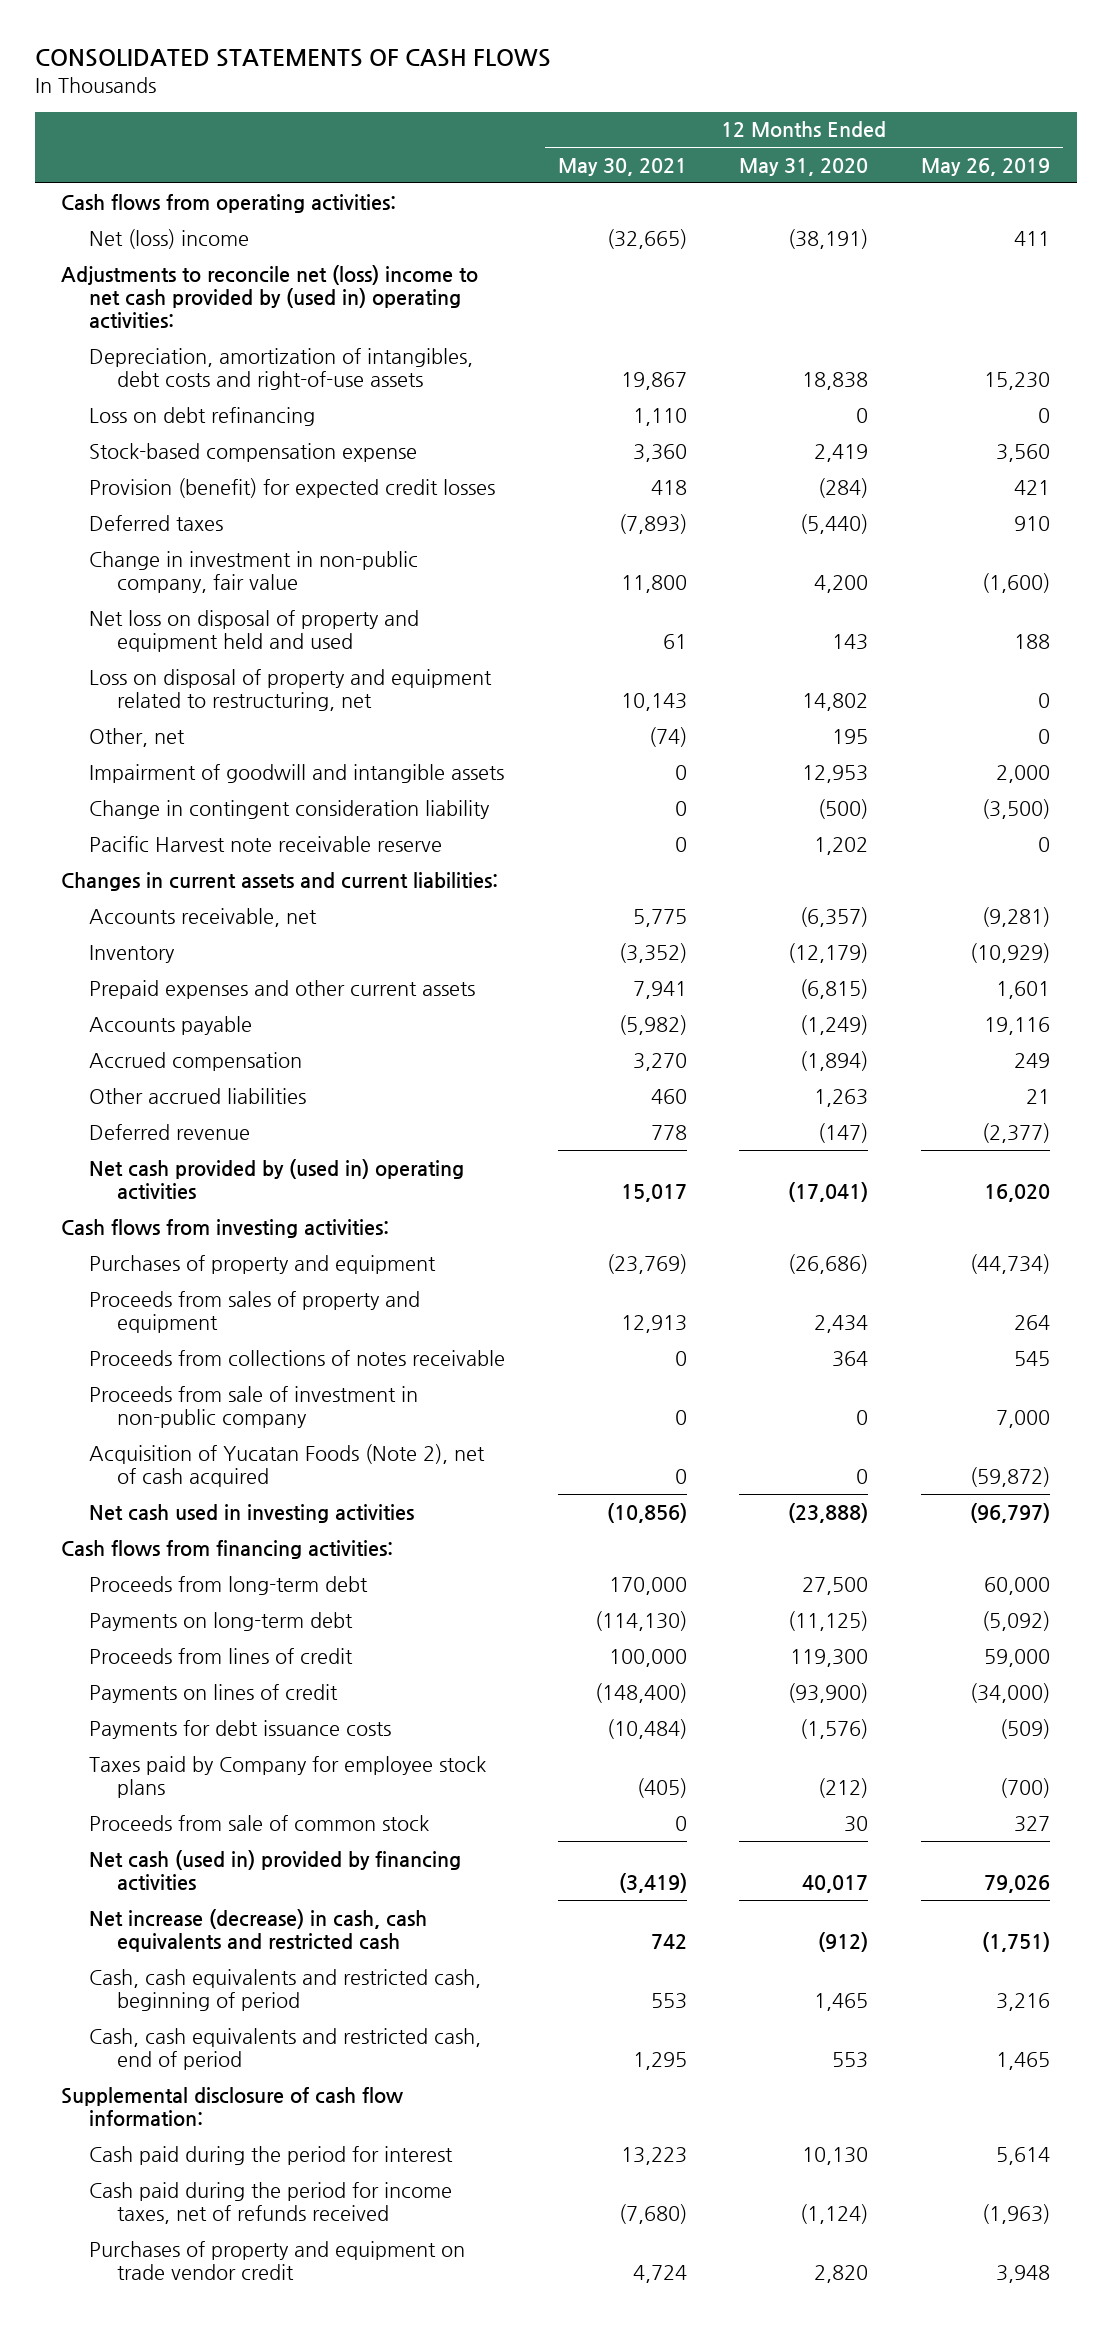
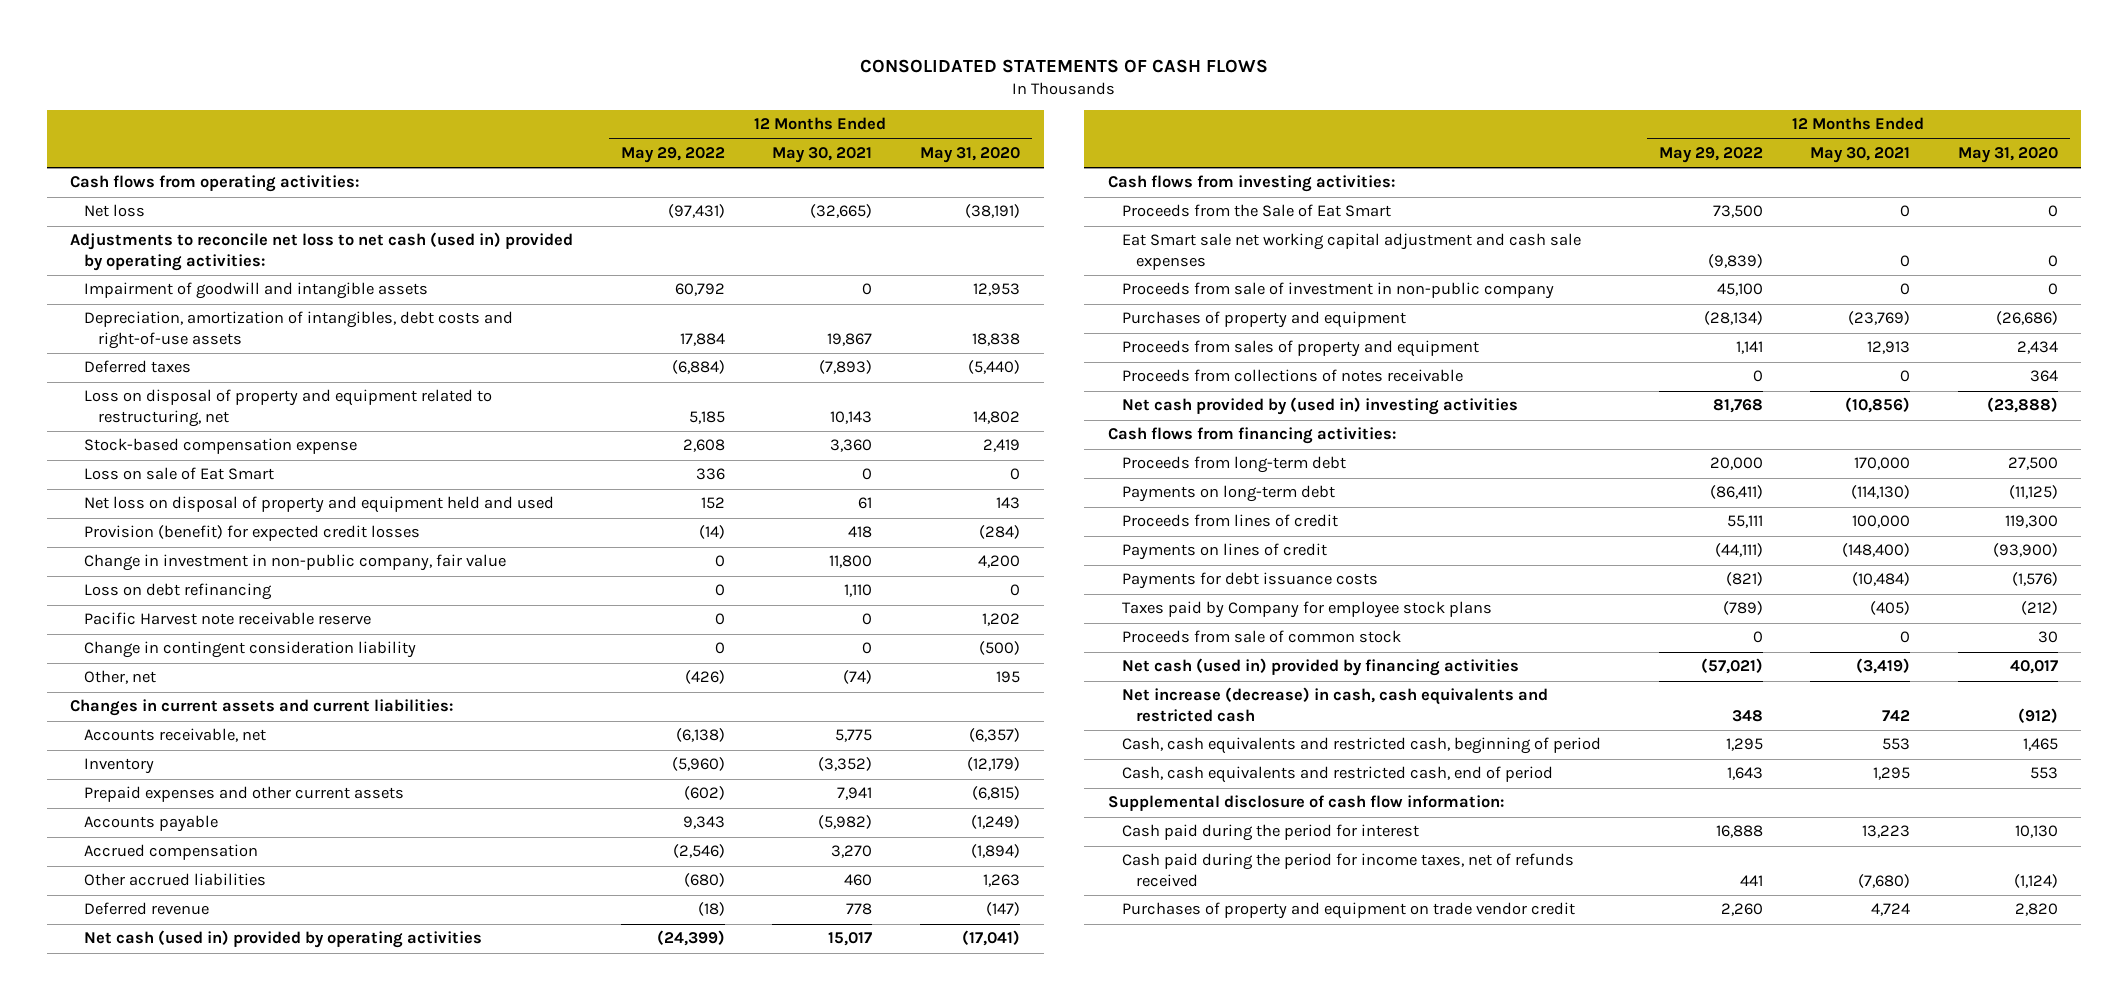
- | 12 Months Ended May 30, 2021 | 12 Months Ended May 31, 2020 | 12 Months Ended May 26, 2019
+ | 12 Months Ended May 29, 2022 | 12 Months Ended May 30, 2021 | 12 Months Ended May 31, 2020
- Net (loss) income | (32,665) | (38,191) | 411
- Adjustments to reconcile net (loss) income to net cash provided by (used in) operating activities:
+ Net loss | (97,431) | (32,665) | (38,191)
+ Adjustments to reconcile net loss to net cash (used in) provided by operating activities:
moved up: Impairment of goodwill and intangible assets | 60,792 | 0 | 12,953
moved up: Deferred taxes | (6,884) | (7,893) | (5,440)
moved up: Loss on disposal of property and equipment related to restructuring, net | 5,185 | 10,143 | 14,802
+ Loss on sale of Eat Smart | 336 | 0 | 0
moved up: Net loss on disposal of property and equipment held and used | 152 | 61 | 143
moved down: Loss on debt refinancing | 0 | 1,110 | 0
moved down: Change in contingent consideration liability | 0 | 0 | (500)
moved down: Other, net | (426) | (74) | 195
- Net cash provided by (used in) operating activities | 15,017 | (17,041) | 16,020
+ Net cash (used in) provided by operating activities | (24,399) | 15,017 | (17,041)
+ Proceeds from the Sale of Eat Smart | 73,500 | 0 | 0
+ Eat Smart sale net working capital adjustment and cash sale expenses | (9,839) | 0 | 0
moved up: Proceeds from sale of investment in non-public company | 45,100 | 0 | 0
- Acquisition of Yucatan Foods (Note 2), net of cash acquired | 0 | 0 | (59,872)
- Net cash used in investing activities | (10,856) | (23,888) | (96,797)
+ Net cash provided by (used in) investing activities | 81,768 | (10,856) | (23,888)

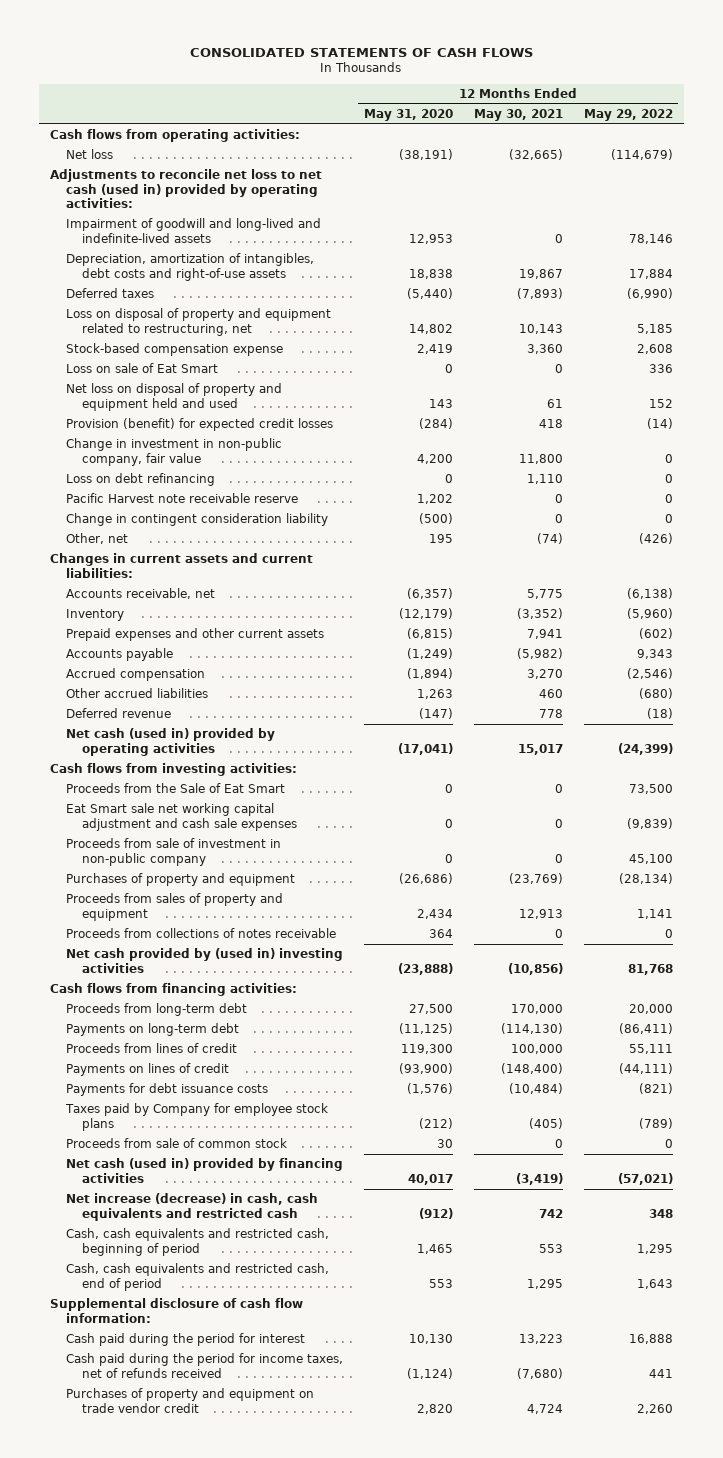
- | 12 Months Ended May 29, 2022 | 12 Months Ended May 30, 2021 | 12 Months Ended May 31, 2020
+ | 12 Months Ended May 31, 2020 | 12 Months Ended May 30, 2021 | 12 Months Ended May 29, 2022
- Net loss | (97,431) | (32,665) | (38,191)
+ Net loss | (38,191) | (32,665) | (114,679)
- Impairment of goodwill and intangible assets | 60,792 | 0 | 12,953
+ Impairment of goodwill and long-lived and indefinite-lived assets | 12,953 | 0 | 78,146
- Deferred taxes | (6,884) | (7,893) | (5,440)
+ Deferred taxes | (5,440) | (7,893) | (6,990)

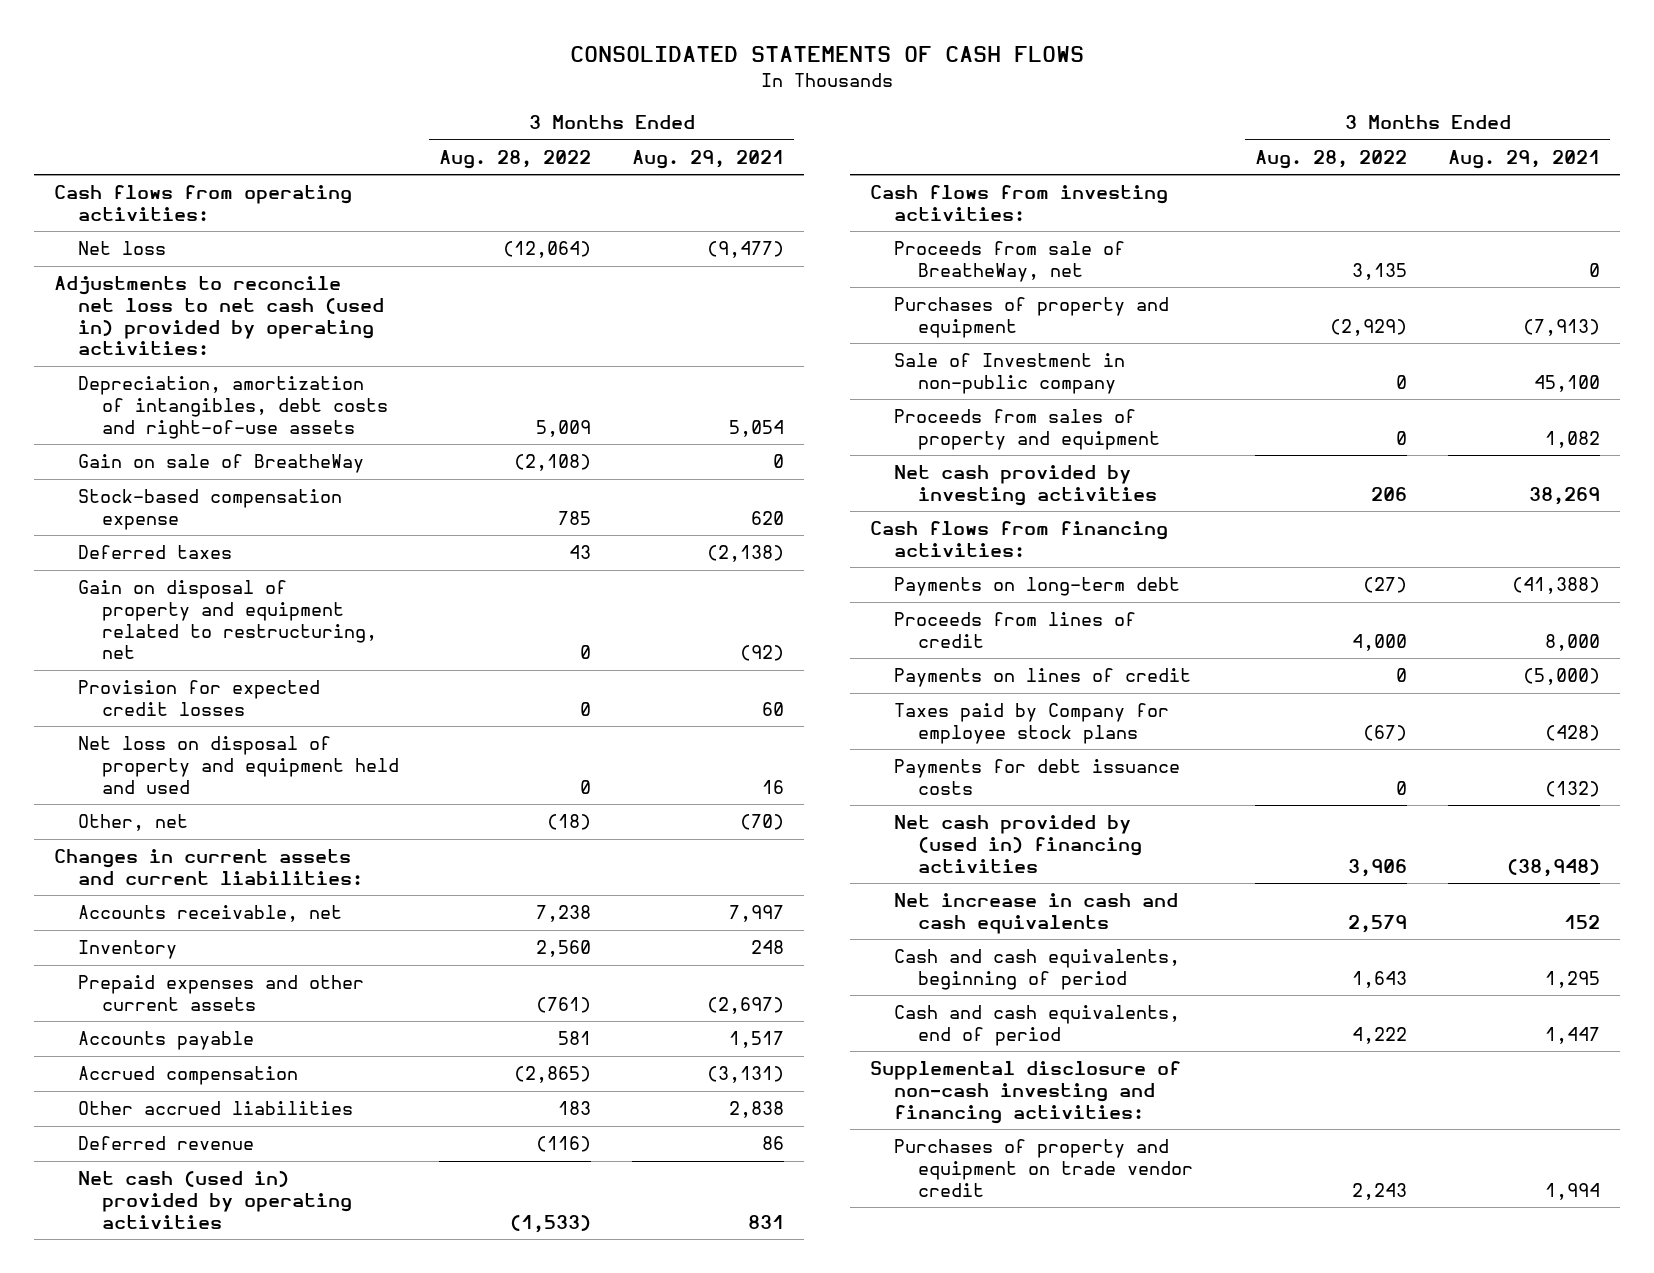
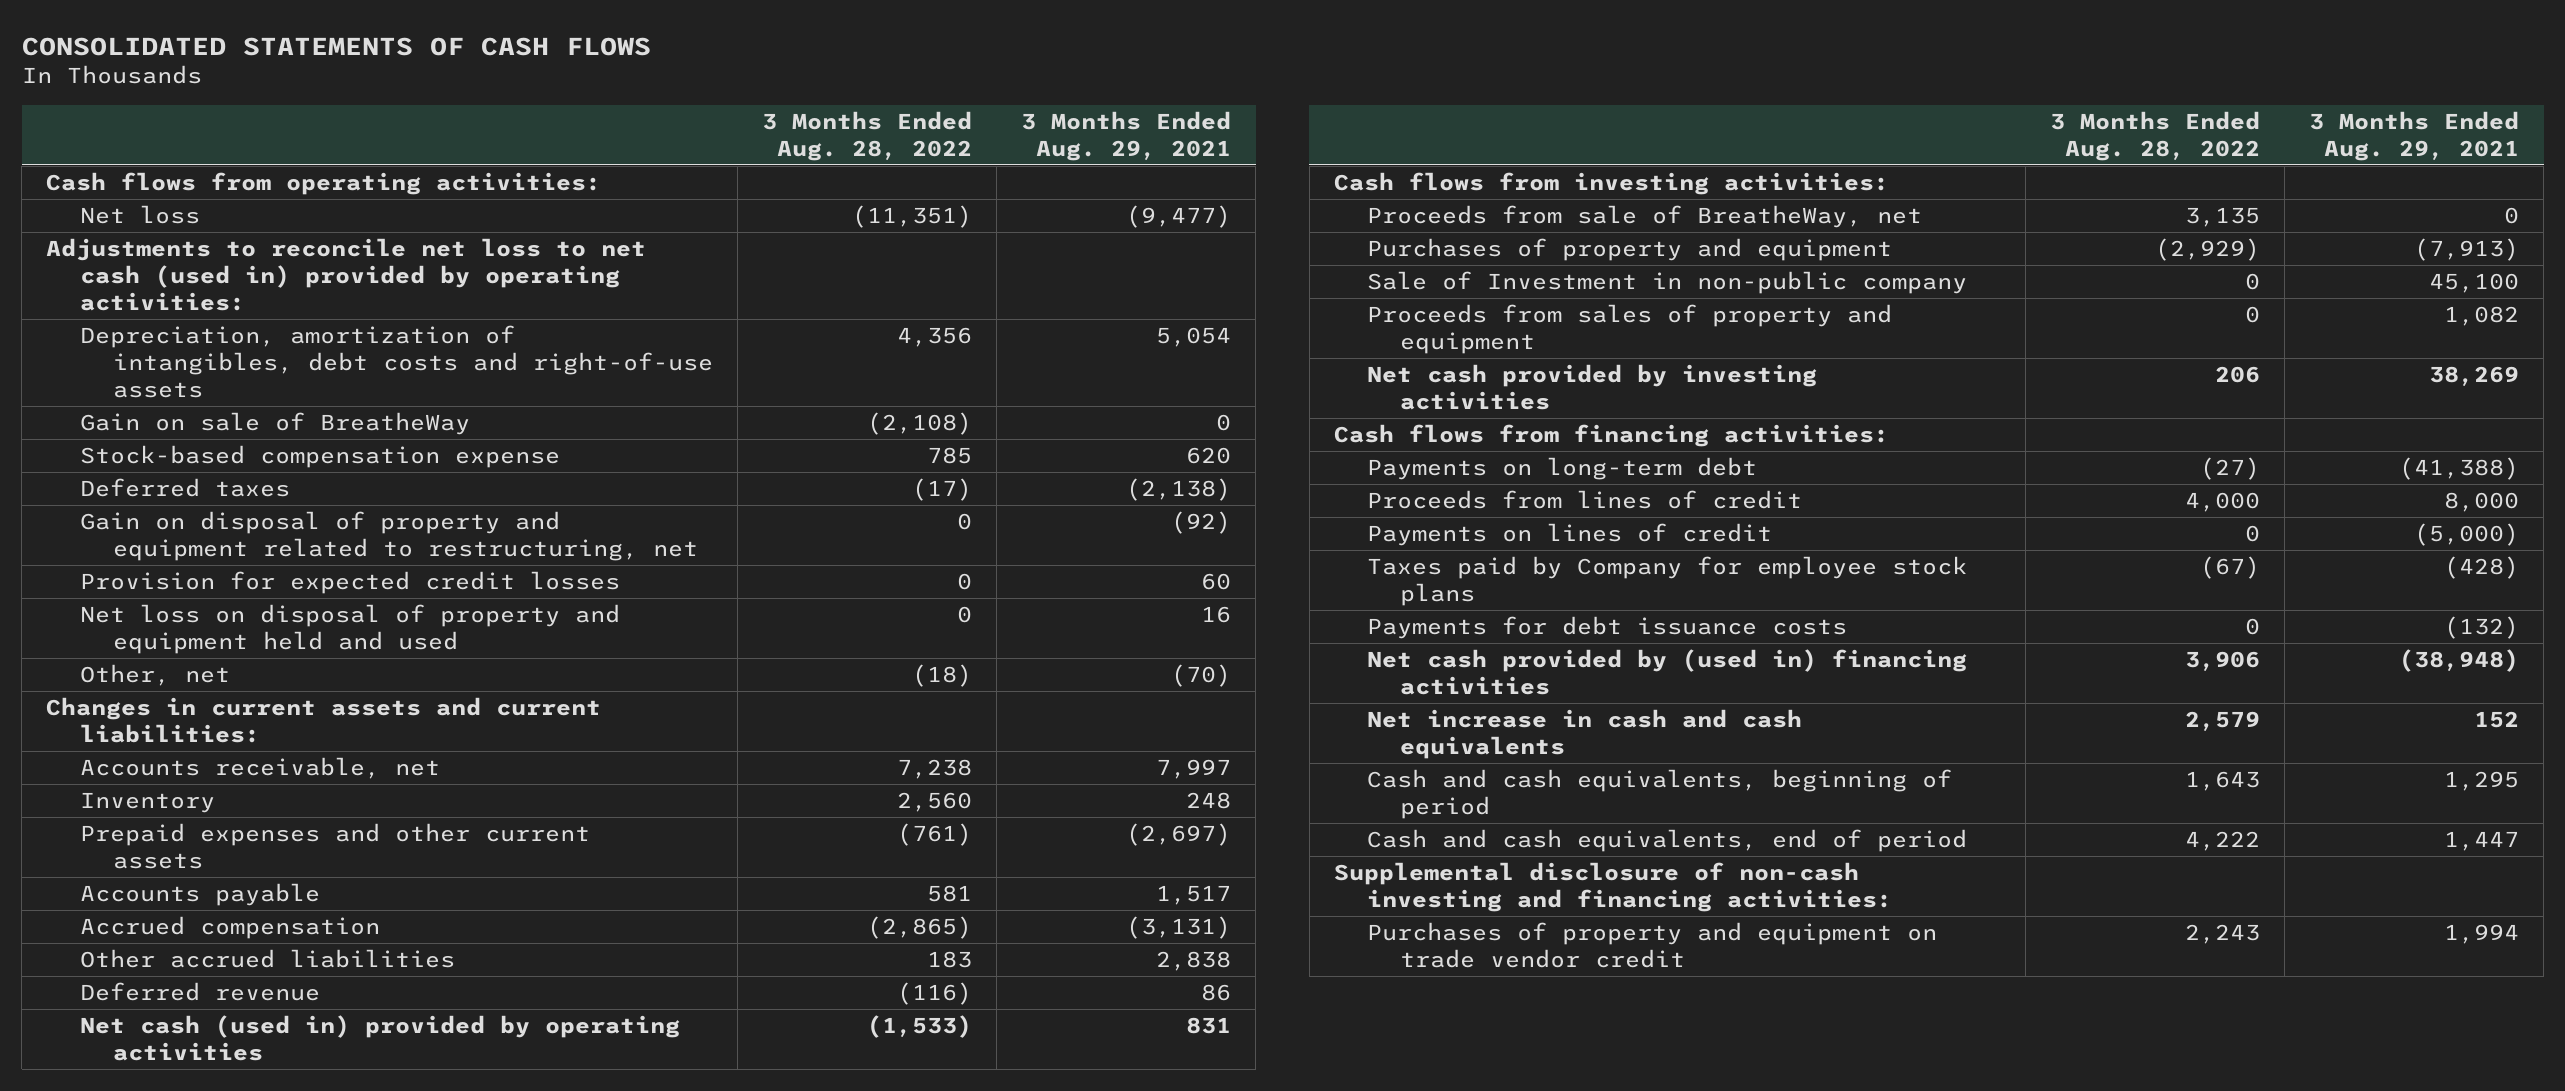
- Net loss | (12,064) | (9,477)
+ Net loss | (11,351) | (9,477)
- Depreciation, amortization of intangibles, debt costs and right-of-use assets | 5,009 | 5,054
+ Depreciation, amortization of intangibles, debt costs and right-of-use assets | 4,356 | 5,054
- Deferred taxes | 43 | (2,138)
+ Deferred taxes | (17) | (2,138)

